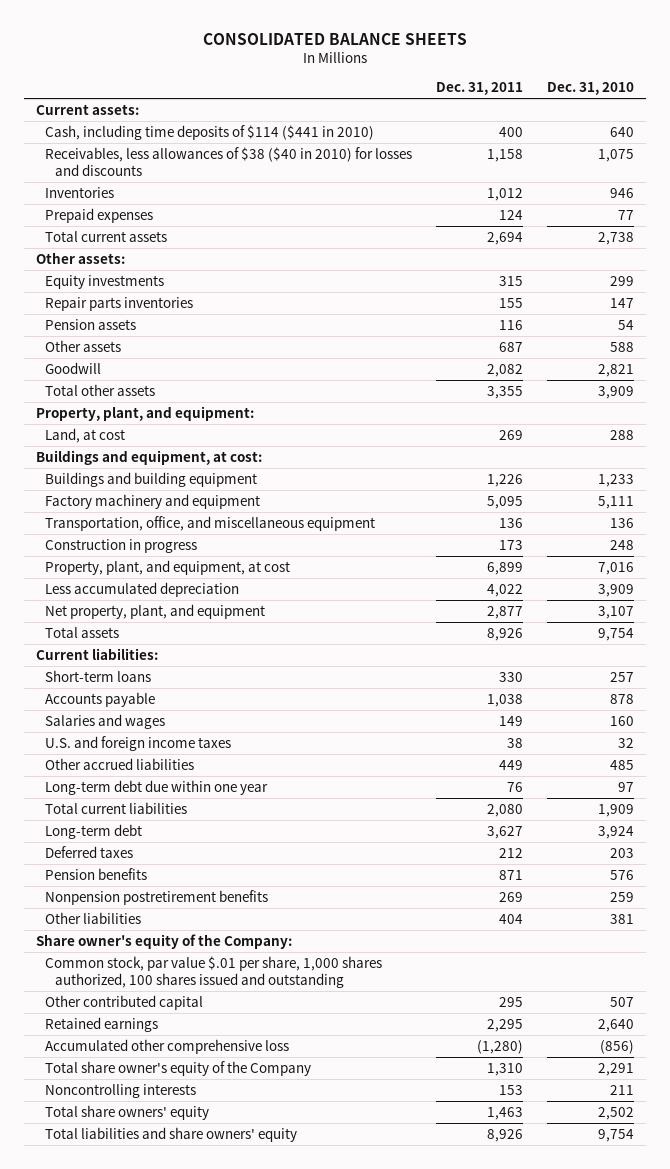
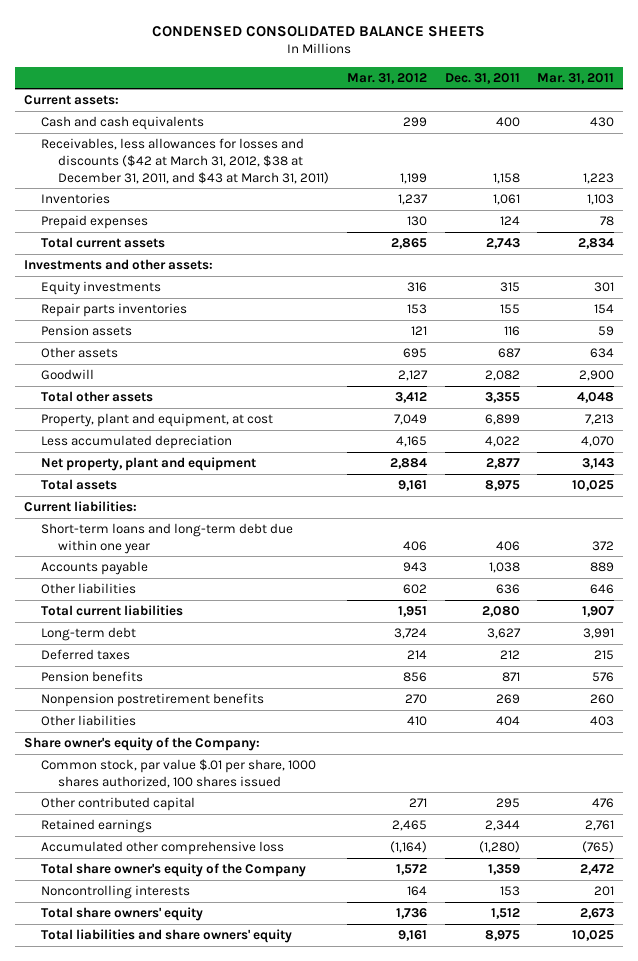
- CONSOLIDATED BALANCE SHEETS
+ CONDENSED CONSOLIDATED BALANCE SHEETS
- | Dec. 31, 2011 | Dec. 31, 2010
+ | Mar. 31, 2012 | Dec. 31, 2011 | Mar. 31, 2011
- Cash, including time deposits of $114 ($441 in 2010) | 400 | 640
- Receivables, less allowances of $38 ($40 in 2010) for losses and discounts | 1,158 | 1,075
- Inventories | 1,012 | 946
+ Cash and cash equivalents | 299 | 400 | 430
+ Receivables, less allowances for losses and discounts ($42 at March 31, 2012, $38 at December 31, 2011, and $43 at March 31, 2011) | 1,199 | 1,158 | 1,223
+ Inventories | 1,237 | 1,061 | 1,103
- Total current assets | 2,694 | 2,738
- Other assets:
+ Total current assets | 2,865 | 2,743 | 2,834
+ Investments and other assets:
- Property, plant, and equipment:
- Land, at cost | 269 | 288
- Buildings and equipment, at cost:
- Buildings and building equipment | 1,226 | 1,233
- Factory machinery and equipment | 5,095 | 5,111
- Transportation, office, and miscellaneous equipment | 136 | 136
- Construction in progress | 173 | 248
- Property, plant, and equipment, at cost | 6,899 | 7,016
+ Property, plant and equipment, at cost | 7,049 | 6,899 | 7,213
- Net property, plant, and equipment | 2,877 | 3,107
- Total assets | 8,926 | 9,754
+ Net property, plant and equipment | 2,884 | 2,877 | 3,143
+ Total assets | 9,161 | 8,975 | 10,025
- Short-term loans | 330 | 257
+ Short-term loans and long-term debt due within one year | 406 | 406 | 372
- Salaries and wages | 149 | 160
- U.S. and foreign income taxes | 38 | 32
- Other accrued liabilities | 449 | 485
- Long-term debt due within one year | 76 | 97
+ Other liabilities | 602 | 636 | 646
- Common stock, par value $.01 per share, 1,000 shares authorized, 100 shares issued and outstanding
+ Common stock, par value $.01 per share, 1000 shares authorized, 100 shares issued
- Retained earnings | 2,295 | 2,640
+ Retained earnings | 2,465 | 2,344 | 2,761
- Total share owner's equity of the Company | 1,310 | 2,291
+ Total share owner's equity of the Company | 1,572 | 1,359 | 2,472
- Total share owners' equity | 1,463 | 2,502
- Total liabilities and share owners' equity | 8,926 | 9,754
+ Total share owners' equity | 1,736 | 1,512 | 2,673
+ Total liabilities and share owners' equity | 9,161 | 8,975 | 10,025

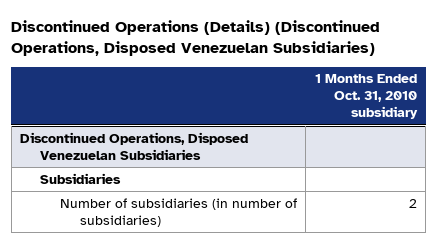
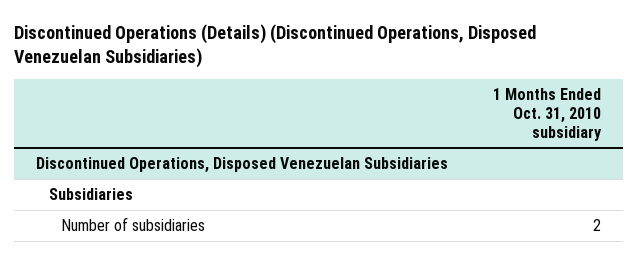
@ Discontinued Operations, Disposed Venezuelan Subsidiaries
- Number of subsidiaries (in number of subsidiaries) | 2
+ Number of subsidiaries | 2

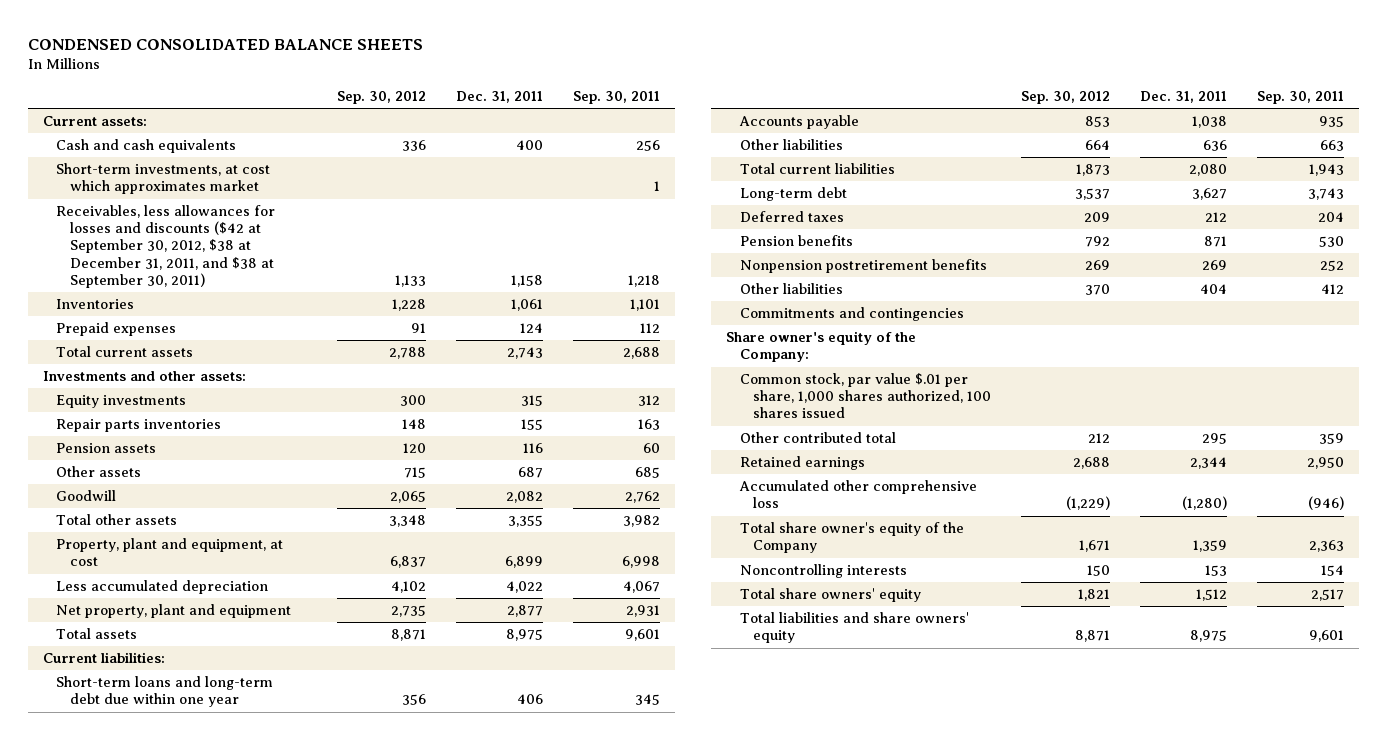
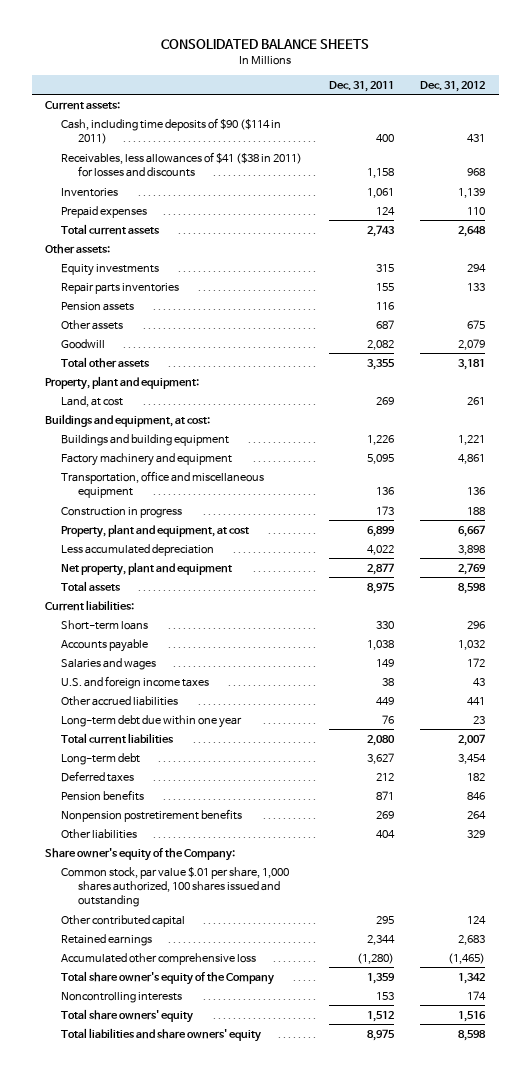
- CONDENSED CONSOLIDATED BALANCE SHEETS
+ CONSOLIDATED BALANCE SHEETS
- | Sep. 30, 2012 | Dec. 31, 2011 | Sep. 30, 2011
+ | Dec. 31, 2011 | Dec. 31, 2012
- Cash and cash equivalents | 336 | 400 | 256
- Short-term investments, at cost which approximates market | | | 1
- Receivables, less allowances for losses and discounts ($42 at September 30, 2012, $38 at December 31, 2011, and $38 at September 30, 2011) | 1,133 | 1,158 | 1,218
+ Cash, including time deposits of $90 ($114 in 2011) | 400 | 431
+ Receivables, less allowances of $41 ($38 in 2011) for losses and discounts | 1,158 | 968
- Investments and other assets:
+ Other assets:
+ Property, plant and equipment:
+ Land, at cost | 269 | 261
+ Buildings and equipment, at cost:
+ Buildings and building equipment | 1,226 | 1,221
+ Factory machinery and equipment | 5,095 | 4,861
+ Transportation, office and miscellaneous equipment | 136 | 136
+ Construction in progress | 173 | 188
- Short-term loans and long-term debt due within one year | 356 | 406 | 345
+ Short-term loans | 330 | 296
- Other liabilities | 664 | 636 | 663
+ Salaries and wages | 149 | 172
+ U.S. and foreign income taxes | 38 | 43
+ Other accrued liabilities | 449 | 441
+ Long-term debt due within one year | 76 | 23
- Commitments and contingencies
- Common stock, par value $.01 per share, 1,000 shares authorized, 100 shares issued
- Other contributed total | 212 | 295 | 359
+ Common stock, par value $.01 per share, 1,000 shares authorized, 100 shares issued and outstanding
+ Other contributed capital | 295 | 124

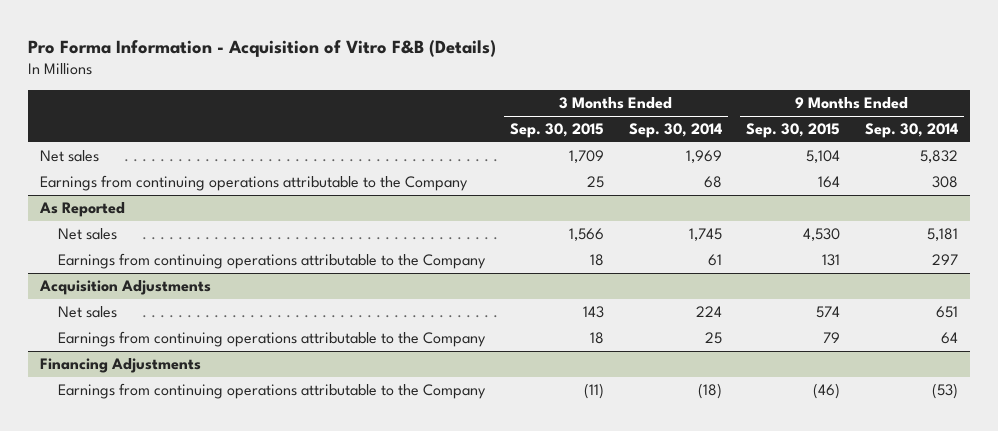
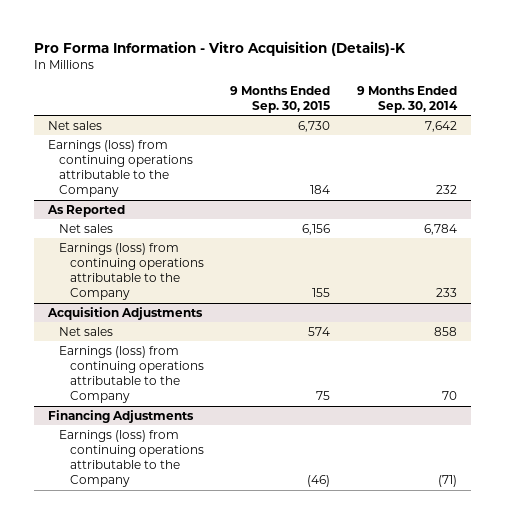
- Pro Forma Information - Acquisition of Vitro F&B (Details)
+ Pro Forma Information - Vitro Acquisition (Details)-K
- | 3 Months Ended Sep. 30, 2015 | 3 Months Ended Sep. 30, 2014 | 9 Months Ended Sep. 30, 2015 | 9 Months Ended Sep. 30, 2014
+ | 9 Months Ended Sep. 30, 2015 | 9 Months Ended Sep. 30, 2014
- Net sales | 1,709 | 1,969 | 5,104 | 5,832
- Earnings from continuing operations attributable to the Company | 25 | 68 | 164 | 308
+ Net sales | 6,730 | 7,642
+ Earnings (loss) from continuing operations attributable to the Company | 184 | 232
@ As Reported
- Net sales | 1,566 | 1,745 | 4,530 | 5,181
- Earnings from continuing operations attributable to the Company | 18 | 61 | 131 | 297
+ Net sales | 6,156 | 6,784
+ Earnings (loss) from continuing operations attributable to the Company | 155 | 233
@ Acquisition Adjustments
- Net sales | 143 | 224 | 574 | 651
- Earnings from continuing operations attributable to the Company | 18 | 25 | 79 | 64
+ Net sales | 574 | 858
+ Earnings (loss) from continuing operations attributable to the Company | 75 | 70
@ Financing Adjustments
- Earnings from continuing operations attributable to the Company | (11) | (18) | (46) | (53)
+ Earnings (loss) from continuing operations attributable to the Company | (46) | (71)

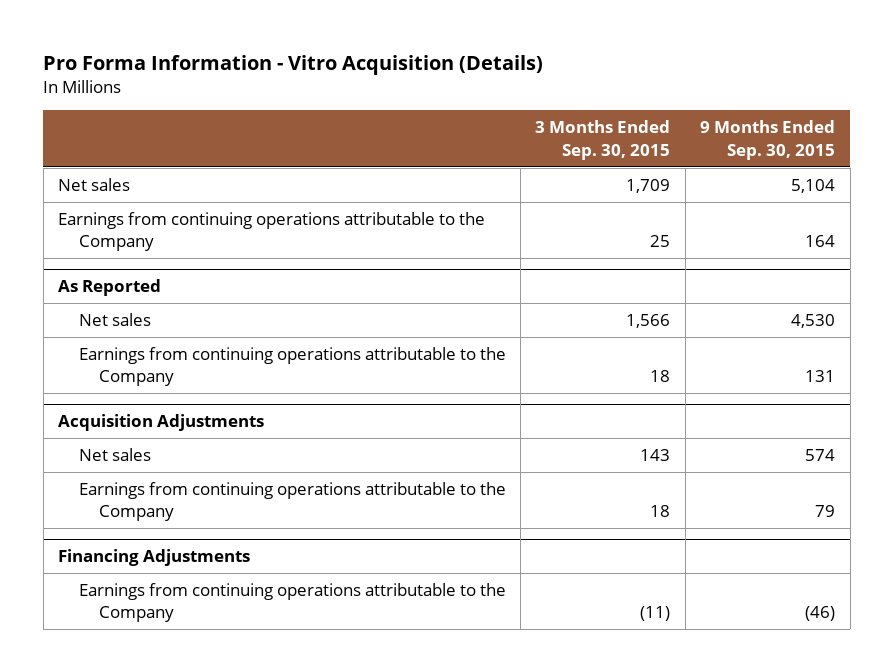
- Pro Forma Information - Vitro Acquisition (Details)-K
+ Pro Forma Information - Vitro Acquisition (Details)
- | 9 Months Ended Sep. 30, 2015 | 9 Months Ended Sep. 30, 2014
+ | 3 Months Ended Sep. 30, 2015 | 9 Months Ended Sep. 30, 2015
- Net sales | 6,730 | 7,642
- Earnings (loss) from continuing operations attributable to the Company | 184 | 232
+ Net sales | 1,709 | 5,104
+ Earnings from continuing operations attributable to the Company | 25 | 164
@ As Reported
- Net sales | 6,156 | 6,784
- Earnings (loss) from continuing operations attributable to the Company | 155 | 233
+ Net sales | 1,566 | 4,530
+ Earnings from continuing operations attributable to the Company | 18 | 131
@ Acquisition Adjustments
- Earnings (loss) from continuing operations attributable to the Company | 75 | 70
+ Earnings from continuing operations attributable to the Company | 18 | 79
@ Financing Adjustments
- Earnings (loss) from continuing operations attributable to the Company | (46) | (71)
+ Earnings from continuing operations attributable to the Company | (11) | (46)

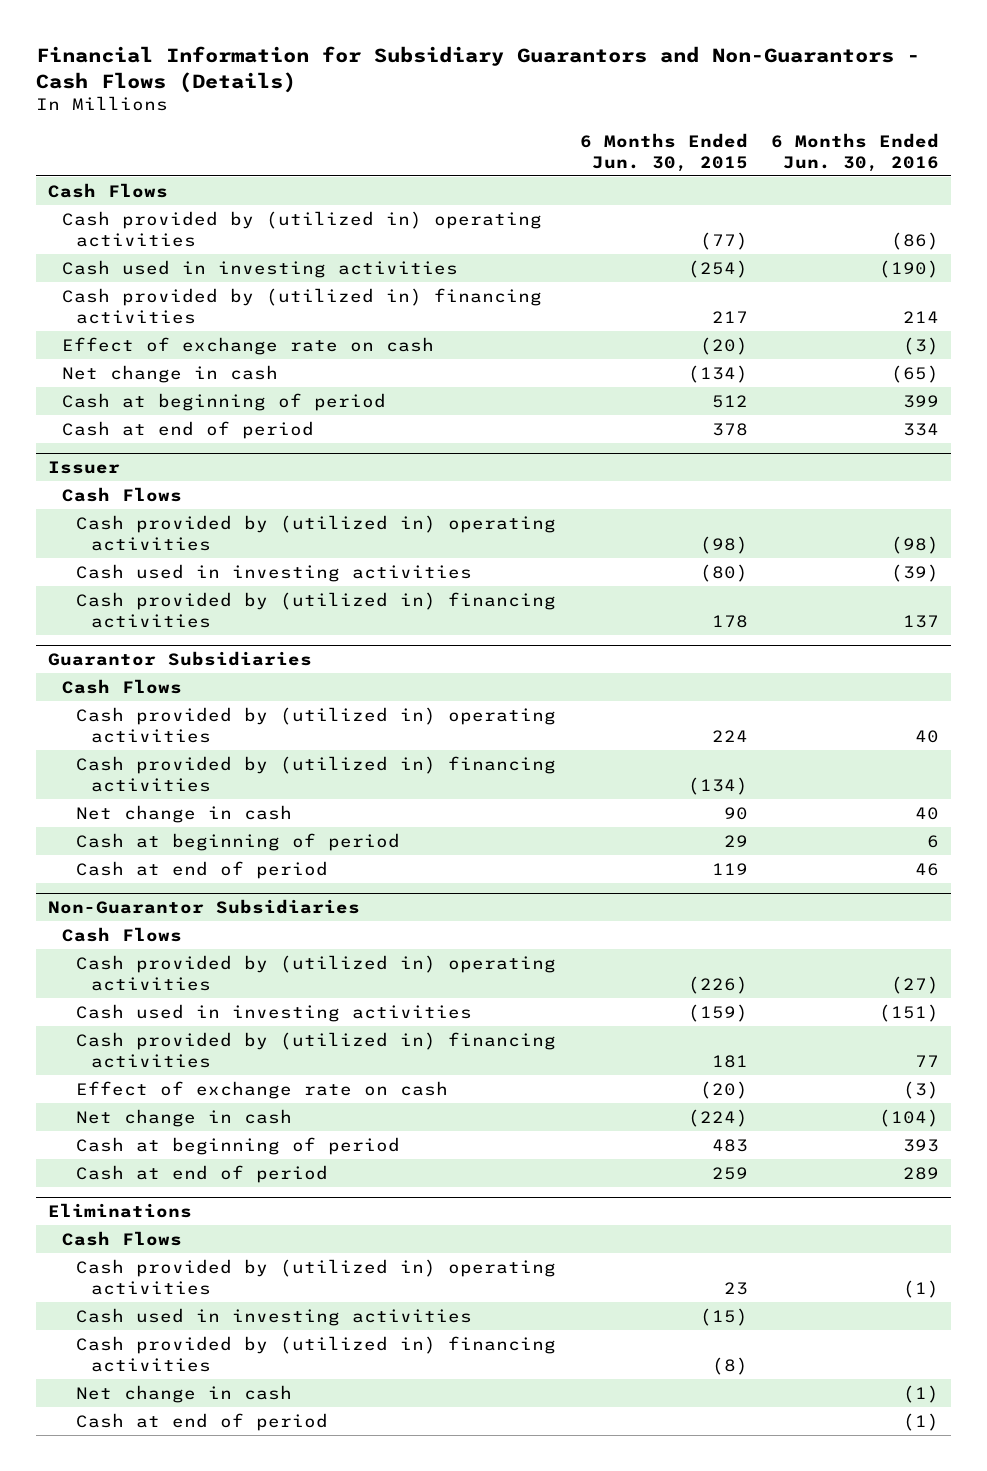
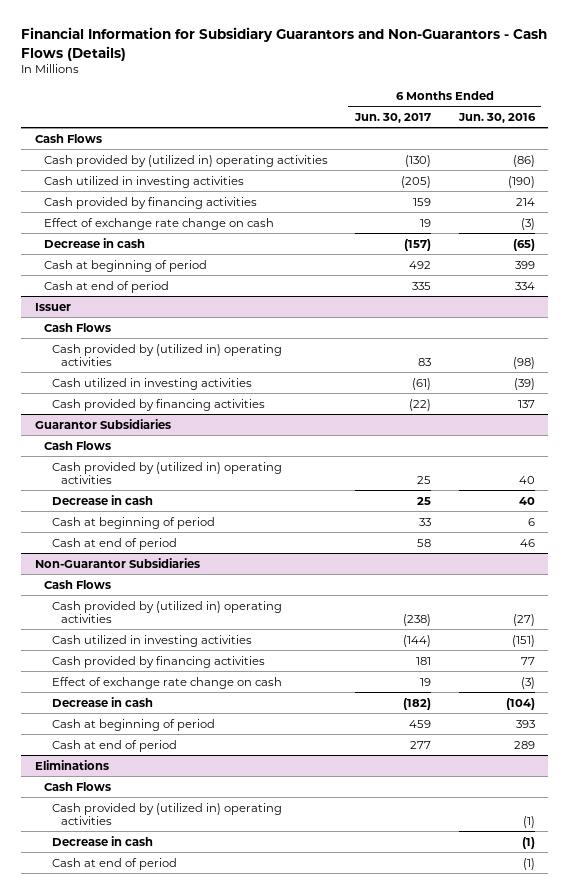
- | 6 Months Ended Jun. 30, 2015 | 6 Months Ended Jun. 30, 2016
+ | 6 Months Ended Jun. 30, 2017 | 6 Months Ended Jun. 30, 2016
- Cash used in investing activities | (254) | (190)
- Cash provided by (utilized in) financing activities | 217 | 214
- Effect of exchange rate on cash | (20) | (3)
- Net change in cash | (134) | (65)
+ Cash utilized in investing activities | (205) | (190)
+ Cash provided by financing activities | 159 | 214
+ Effect of exchange rate change on cash | 19 | (3)
+ Decrease in cash | (157) | (65)
@ Issuer
- Cash used in investing activities | (80) | (39)
- Cash provided by (utilized in) financing activities | 178 | 137
+ Cash utilized in investing activities | (61) | (39)
+ Cash provided by financing activities | (22) | 137
@ Guarantor Subsidiaries
- Cash provided by (utilized in) financing activities | (134) |
- Net change in cash | 90 | 40
+ Decrease in cash | 25 | 40
@ Non-Guarantor Subsidiaries
- Cash used in investing activities | (159) | (151)
- Cash provided by (utilized in) financing activities | 181 | 77
- Effect of exchange rate on cash | (20) | (3)
- Net change in cash | (224) | (104)
+ Cash utilized in investing activities | (144) | (151)
+ Cash provided by financing activities | 181 | 77
+ Effect of exchange rate change on cash | 19 | (3)
+ Decrease in cash | (182) | (104)
@ Eliminations
- Cash used in investing activities | (15) |
- Cash provided by (utilized in) financing activities | (8) |
- Net change in cash | | (1)
+ Decrease in cash | | (1)

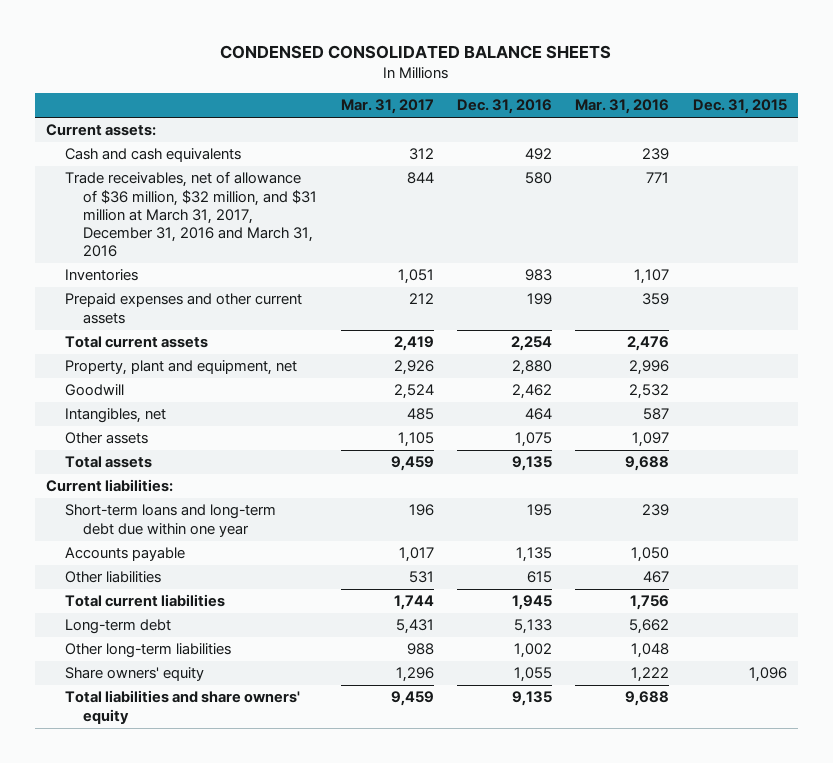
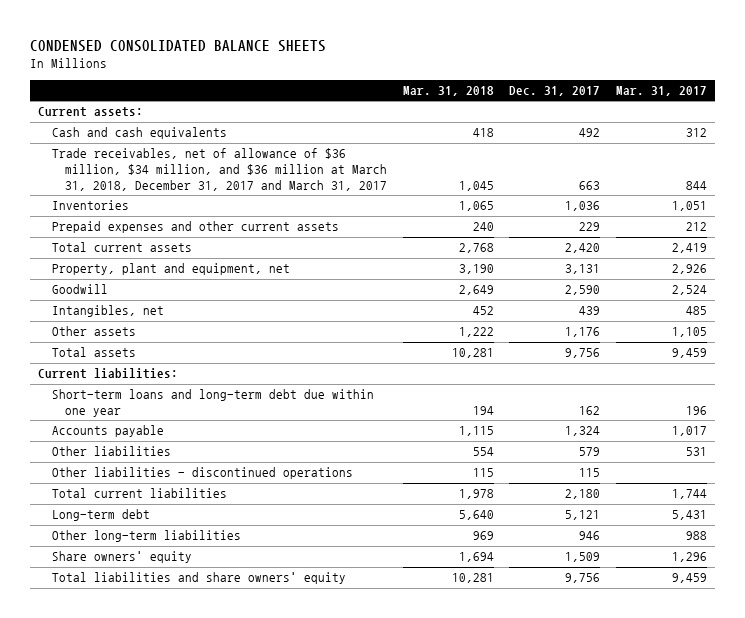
- | Mar. 31, 2017 | Dec. 31, 2016 | Mar. 31, 2016 | Dec. 31, 2015
+ | Mar. 31, 2018 | Dec. 31, 2017 | Mar. 31, 2017
- Trade receivables, net of allowance of $36 million, $32 million, and $31 million at March 31, 2017, December 31, 2016 and March 31, 2016 | 844 | 580 | 771 |
+ Trade receivables, net of allowance of $36 million, $34 million, and $36 million at March 31, 2018, December 31, 2017 and March 31, 2017 | 1,045 | 663 | 844
+ Other liabilities - discontinued operations | 115 | 115 |

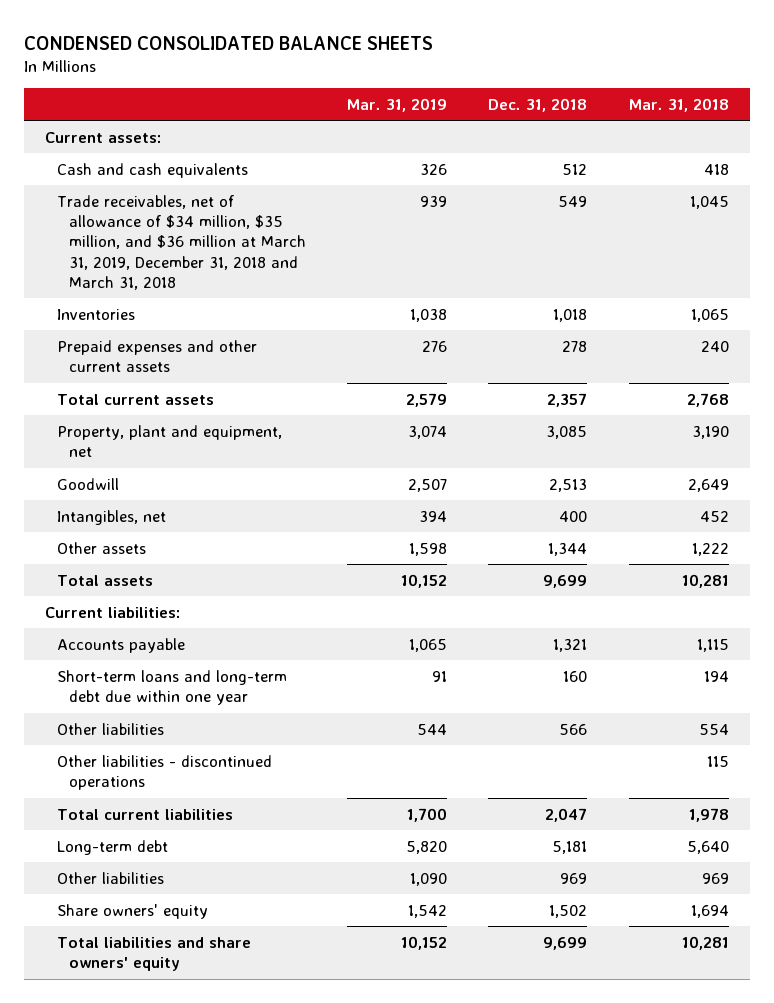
- | Mar. 31, 2018 | Dec. 31, 2017 | Mar. 31, 2017
+ | Mar. 31, 2019 | Dec. 31, 2018 | Mar. 31, 2018
- Trade receivables, net of allowance of $36 million, $34 million, and $36 million at March 31, 2018, December 31, 2017 and March 31, 2017 | 1,045 | 663 | 844
+ Trade receivables, net of allowance of $34 million, $35 million, and $36 million at March 31, 2019, December 31, 2018 and March 31, 2018 | 939 | 549 | 1,045
moved down: Short-term loans and long-term debt due within one year | 91 | 160 | 194
- Other long-term liabilities | 969 | 946 | 988
+ Other liabilities | 1,090 | 969 | 969

